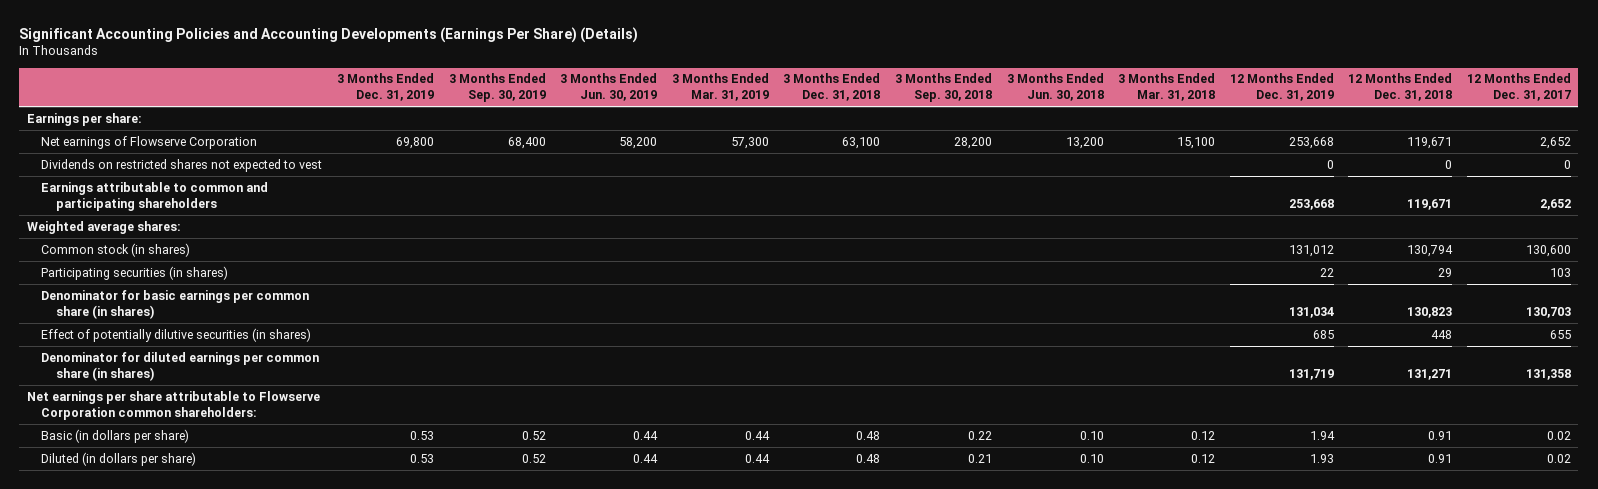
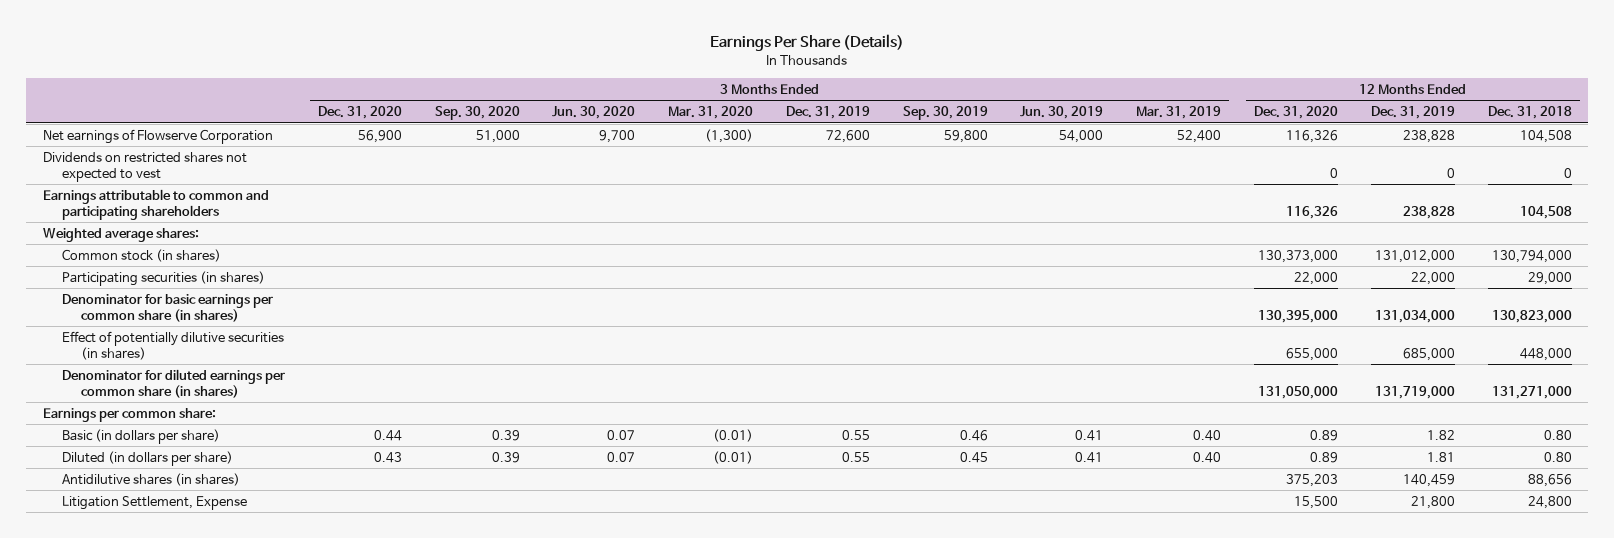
- Significant Accounting Policies and Accounting Developments (Earnings Per Share) (Details)
+ Earnings Per Share (Details)
- | 3 Months Ended Dec. 31, 2019 | 3 Months Ended Sep. 30, 2019 | 3 Months Ended Jun. 30, 2019 | 3 Months Ended Mar. 31, 2019 | 3 Months Ended Dec. 31, 2018 | 3 Months Ended Sep. 30, 2018 | 3 Months Ended Jun. 30, 2018 | 3 Months Ended Mar. 31, 2018 | 12 Months Ended Dec. 31, 2019 | 12 Months Ended Dec. 31, 2018 | 12 Months Ended Dec. 31, 2017
+ | 3 Months Ended Dec. 31, 2020 | 3 Months Ended Sep. 30, 2020 | 3 Months Ended Jun. 30, 2020 | 3 Months Ended Mar. 31, 2020 | 3 Months Ended Dec. 31, 2019 | 3 Months Ended Sep. 30, 2019 | 3 Months Ended Jun. 30, 2019 | 3 Months Ended Mar. 31, 2019 | 12 Months Ended Dec. 31, 2020 | 12 Months Ended Dec. 31, 2019 | 12 Months Ended Dec. 31, 2018
- Earnings per share:
- Net earnings of Flowserve Corporation | 69,800 | 68,400 | 58,200 | 57,300 | 63,100 | 28,200 | 13,200 | 15,100 | 253,668 | 119,671 | 2,652
+ Net earnings of Flowserve Corporation | 56,900 | 51,000 | 9,700 | (1,300) | 72,600 | 59,800 | 54,000 | 52,400 | 116,326 | 238,828 | 104,508
- Earnings attributable to common and participating shareholders | | | | | | | | | 253,668 | 119,671 | 2,652
+ Earnings attributable to common and participating shareholders | | | | | | | | | 116,326 | 238,828 | 104,508
- Common stock (in shares) | | | | | | | | | 131,012 | 130,794 | 130,600
- Participating securities (in shares) | | | | | | | | | 22 | 29 | 103
- Denominator for basic earnings per common share (in shares) | | | | | | | | | 131,034 | 130,823 | 130,703
- Effect of potentially dilutive securities (in shares) | | | | | | | | | 685 | 448 | 655
- Denominator for diluted earnings per common share (in shares) | | | | | | | | | 131,719 | 131,271 | 131,358
- Net earnings per share attributable to Flowserve Corporation common shareholders:
- Basic (in dollars per share) | 0.53 | 0.52 | 0.44 | 0.44 | 0.48 | 0.22 | 0.10 | 0.12 | 1.94 | 0.91 | 0.02
- Diluted (in dollars per share) | 0.53 | 0.52 | 0.44 | 0.44 | 0.48 | 0.21 | 0.10 | 0.12 | 1.93 | 0.91 | 0.02
+ Common stock (in shares) | | | | | | | | | 130,373,000 | 131,012,000 | 130,794,000
+ Participating securities (in shares) | | | | | | | | | 22,000 | 22,000 | 29,000
+ Denominator for basic earnings per common share (in shares) | | | | | | | | | 130,395,000 | 131,034,000 | 130,823,000
+ Effect of potentially dilutive securities (in shares) | | | | | | | | | 655,000 | 685,000 | 448,000
+ Denominator for diluted earnings per common share (in shares) | | | | | | | | | 131,050,000 | 131,719,000 | 131,271,000
+ Earnings per common share:
+ Basic (in dollars per share) | 0.44 | 0.39 | 0.07 | (0.01) | 0.55 | 0.46 | 0.41 | 0.40 | 0.89 | 1.82 | 0.80
+ Diluted (in dollars per share) | 0.43 | 0.39 | 0.07 | (0.01) | 0.55 | 0.45 | 0.41 | 0.40 | 0.89 | 1.81 | 0.80
+ Antidilutive shares (in shares) | | | | | | | | | 375,203 | 140,459 | 88,656
+ Litigation Settlement, Expense | | | | | | | | | 15,500 | 21,800 | 24,800

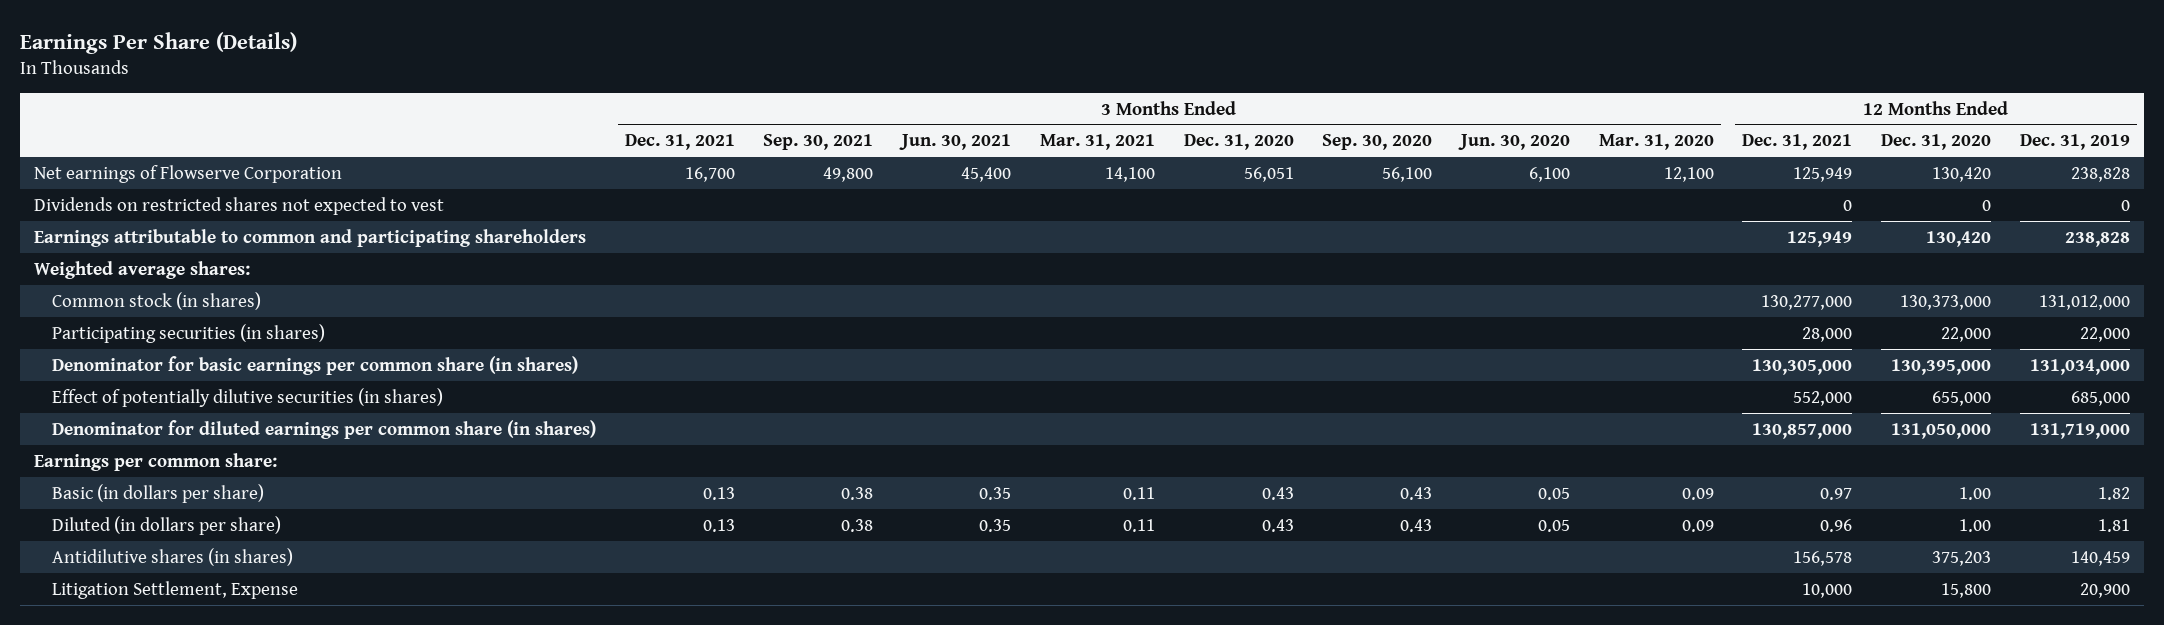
- | 3 Months Ended Dec. 31, 2020 | 3 Months Ended Sep. 30, 2020 | 3 Months Ended Jun. 30, 2020 | 3 Months Ended Mar. 31, 2020 | 3 Months Ended Dec. 31, 2019 | 3 Months Ended Sep. 30, 2019 | 3 Months Ended Jun. 30, 2019 | 3 Months Ended Mar. 31, 2019 | 12 Months Ended Dec. 31, 2020 | 12 Months Ended Dec. 31, 2019 | 12 Months Ended Dec. 31, 2018
+ | 3 Months Ended Dec. 31, 2021 | 3 Months Ended Sep. 30, 2021 | 3 Months Ended Jun. 30, 2021 | 3 Months Ended Mar. 31, 2021 | 3 Months Ended Dec. 31, 2020 | 3 Months Ended Sep. 30, 2020 | 3 Months Ended Jun. 30, 2020 | 3 Months Ended Mar. 31, 2020 | 12 Months Ended Dec. 31, 2021 | 12 Months Ended Dec. 31, 2020 | 12 Months Ended Dec. 31, 2019
- Net earnings of Flowserve Corporation | 56,900 | 51,000 | 9,700 | (1,300) | 72,600 | 59,800 | 54,000 | 52,400 | 116,326 | 238,828 | 104,508
+ Net earnings of Flowserve Corporation | 16,700 | 49,800 | 45,400 | 14,100 | 56,051 | 56,100 | 6,100 | 12,100 | 125,949 | 130,420 | 238,828
- Earnings attributable to common and participating shareholders | | | | | | | | | 116,326 | 238,828 | 104,508
+ Earnings attributable to common and participating shareholders | | | | | | | | | 125,949 | 130,420 | 238,828
- Basic (in dollars per share) | 0.44 | 0.39 | 0.07 | (0.01) | 0.55 | 0.46 | 0.41 | 0.40 | 0.89 | 1.82 | 0.80
- Diluted (in dollars per share) | 0.43 | 0.39 | 0.07 | (0.01) | 0.55 | 0.45 | 0.41 | 0.40 | 0.89 | 1.81 | 0.80
+ Basic (in dollars per share) | 0.13 | 0.38 | 0.35 | 0.11 | 0.43 | 0.43 | 0.05 | 0.09 | 0.97 | 1.00 | 1.82
+ Diluted (in dollars per share) | 0.13 | 0.38 | 0.35 | 0.11 | 0.43 | 0.43 | 0.05 | 0.09 | 0.96 | 1.00 | 1.81
- Litigation Settlement, Expense | | | | | | | | | 15,500 | 21,800 | 24,800
+ Litigation Settlement, Expense | | | | | | | | | 10,000 | 15,800 | 20,900

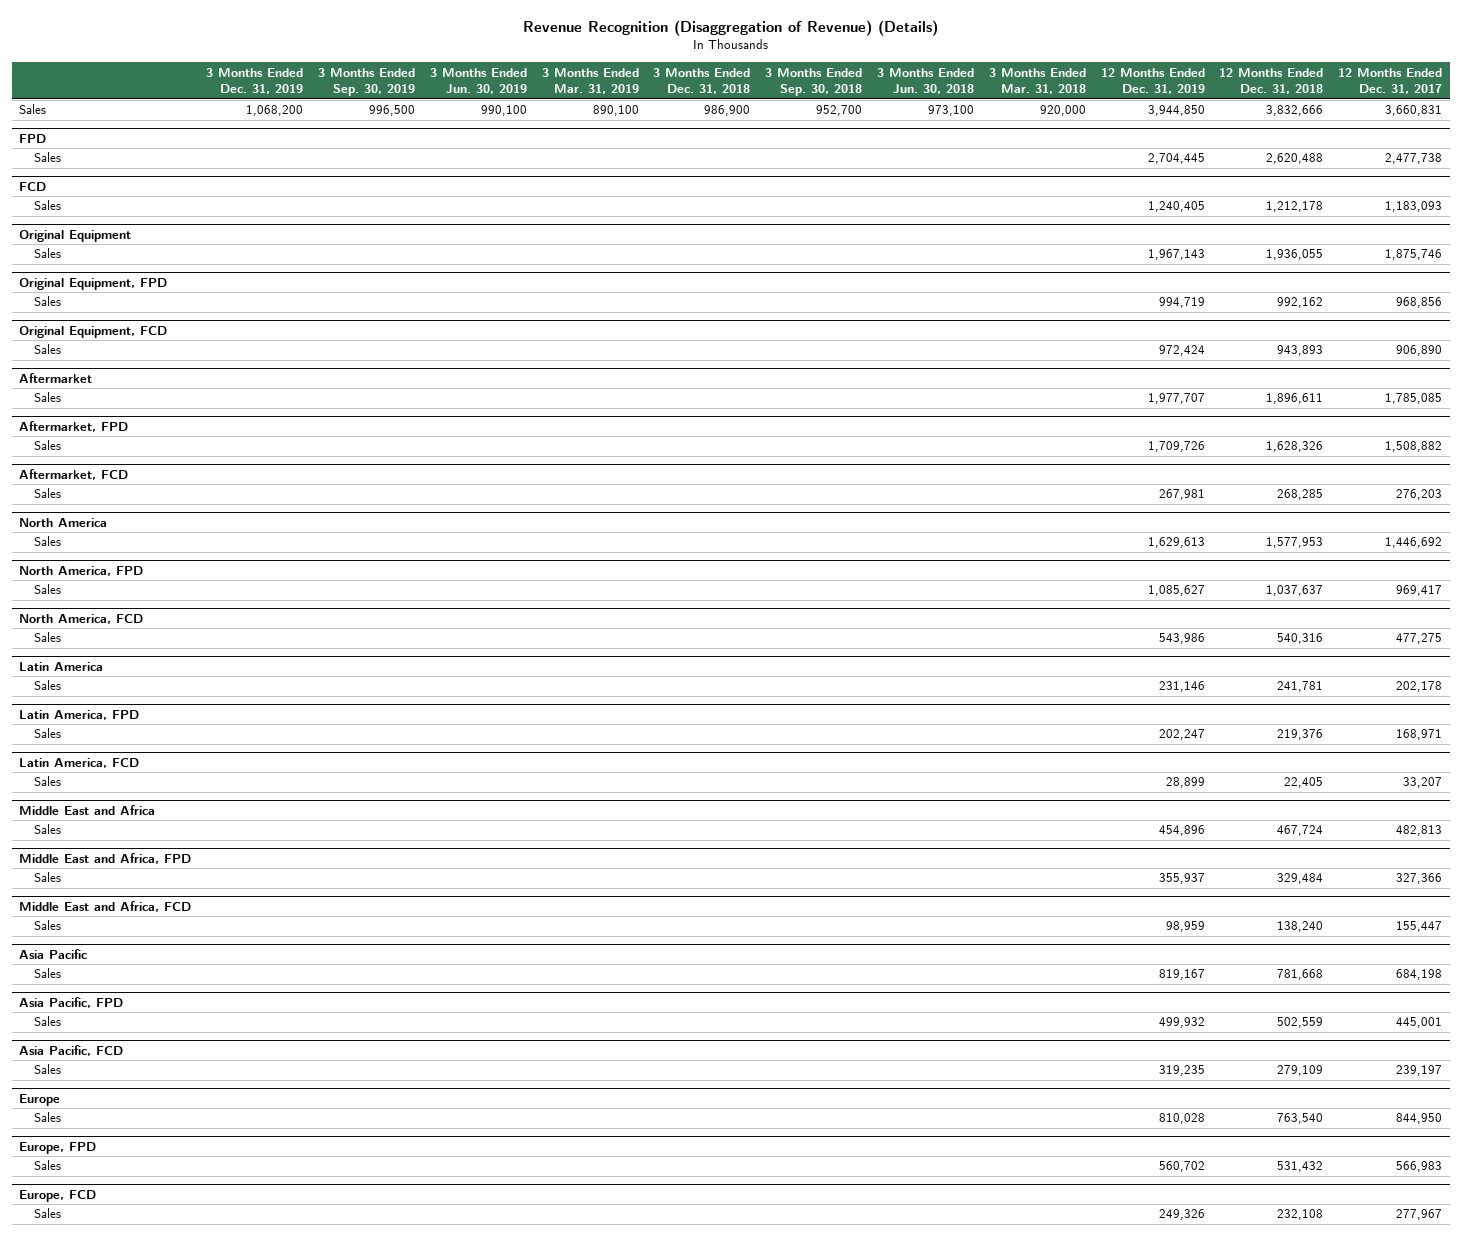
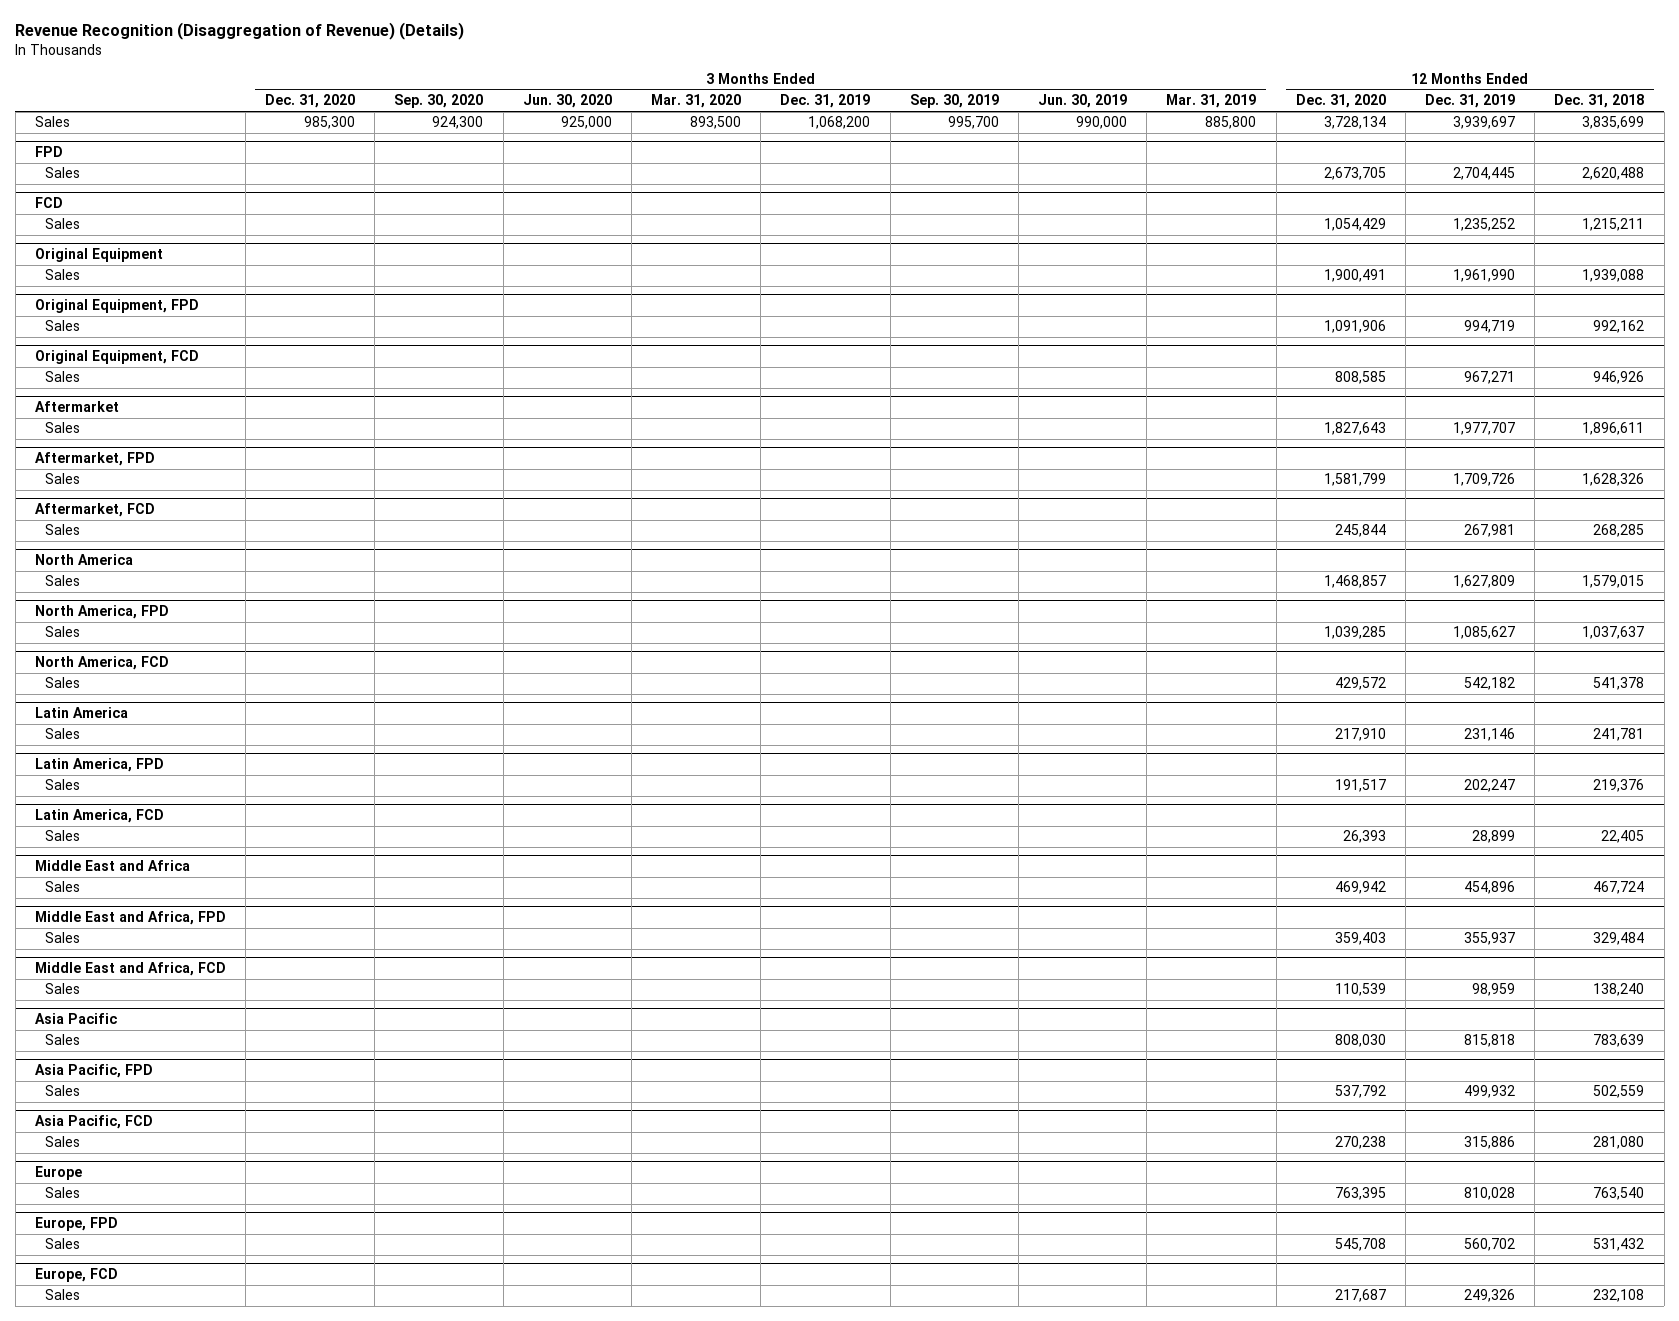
- | 3 Months Ended Dec. 31, 2019 | 3 Months Ended Sep. 30, 2019 | 3 Months Ended Jun. 30, 2019 | 3 Months Ended Mar. 31, 2019 | 3 Months Ended Dec. 31, 2018 | 3 Months Ended Sep. 30, 2018 | 3 Months Ended Jun. 30, 2018 | 3 Months Ended Mar. 31, 2018 | 12 Months Ended Dec. 31, 2019 | 12 Months Ended Dec. 31, 2018 | 12 Months Ended Dec. 31, 2017
+ | 3 Months Ended Dec. 31, 2020 | 3 Months Ended Sep. 30, 2020 | 3 Months Ended Jun. 30, 2020 | 3 Months Ended Mar. 31, 2020 | 3 Months Ended Dec. 31, 2019 | 3 Months Ended Sep. 30, 2019 | 3 Months Ended Jun. 30, 2019 | 3 Months Ended Mar. 31, 2019 | 12 Months Ended Dec. 31, 2020 | 12 Months Ended Dec. 31, 2019 | 12 Months Ended Dec. 31, 2018
- Sales | 1,068,200 | 996,500 | 990,100 | 890,100 | 986,900 | 952,700 | 973,100 | 920,000 | 3,944,850 | 3,832,666 | 3,660,831
+ Sales | 985,300 | 924,300 | 925,000 | 893,500 | 1,068,200 | 995,700 | 990,000 | 885,800 | 3,728,134 | 3,939,697 | 3,835,699
@ FCD
- Sales | | | | | | | | | 1,240,405 | 1,212,178 | 1,183,093
+ Sales | | | | | | | | | 1,054,429 | 1,235,252 | 1,215,211
@ Original Equipment
- Sales | | | | | | | | | 1,967,143 | 1,936,055 | 1,875,746
+ Sales | | | | | | | | | 1,900,491 | 1,961,990 | 1,939,088
@ Original Equipment, FCD
- Sales | | | | | | | | | 972,424 | 943,893 | 906,890
+ Sales | | | | | | | | | 808,585 | 967,271 | 946,926
@ North America
- Sales | | | | | | | | | 1,629,613 | 1,577,953 | 1,446,692
+ Sales | | | | | | | | | 1,468,857 | 1,627,809 | 1,579,015
@ North America, FCD
- Sales | | | | | | | | | 543,986 | 540,316 | 477,275
+ Sales | | | | | | | | | 429,572 | 542,182 | 541,378
@ Asia Pacific
- Sales | | | | | | | | | 819,167 | 781,668 | 684,198
+ Sales | | | | | | | | | 808,030 | 815,818 | 783,639
@ Asia Pacific, FCD
- Sales | | | | | | | | | 319,235 | 279,109 | 239,197
+ Sales | | | | | | | | | 270,238 | 315,886 | 281,080

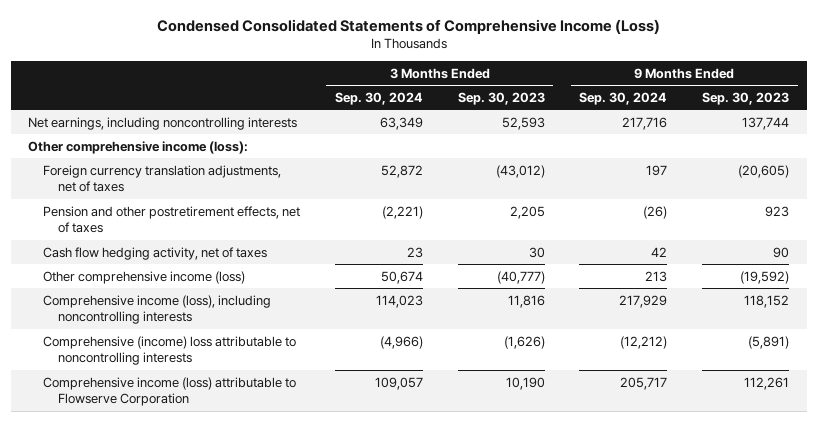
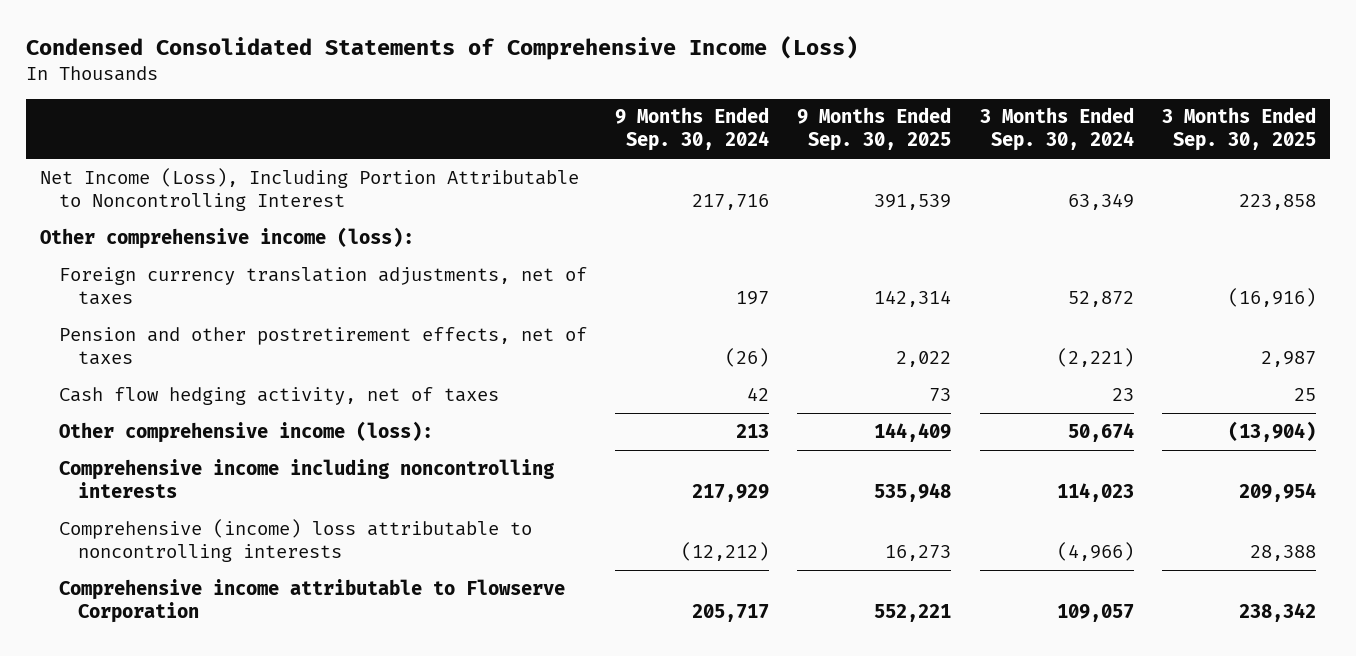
- | 3 Months Ended Sep. 30, 2024 | 3 Months Ended Sep. 30, 2023 | 9 Months Ended Sep. 30, 2024 | 9 Months Ended Sep. 30, 2023
+ | 9 Months Ended Sep. 30, 2024 | 9 Months Ended Sep. 30, 2025 | 3 Months Ended Sep. 30, 2024 | 3 Months Ended Sep. 30, 2025
- Net earnings, including noncontrolling interests | 63,349 | 52,593 | 217,716 | 137,744
+ Net Income (Loss), Including Portion Attributable to Noncontrolling Interest | 217,716 | 391,539 | 63,349 | 223,858
- Other comprehensive income (loss) | 50,674 | (40,777) | 213 | (19,592)
- Comprehensive income (loss), including noncontrolling interests | 114,023 | 11,816 | 217,929 | 118,152
+ Other comprehensive income (loss): | 213 | 144,409 | 50,674 | (13,904)
+ Comprehensive income including noncontrolling interests | 217,929 | 535,948 | 114,023 | 209,954
- Comprehensive income (loss) attributable to Flowserve Corporation | 109,057 | 10,190 | 205,717 | 112,261
+ Comprehensive income attributable to Flowserve Corporation | 205,717 | 552,221 | 109,057 | 238,342

